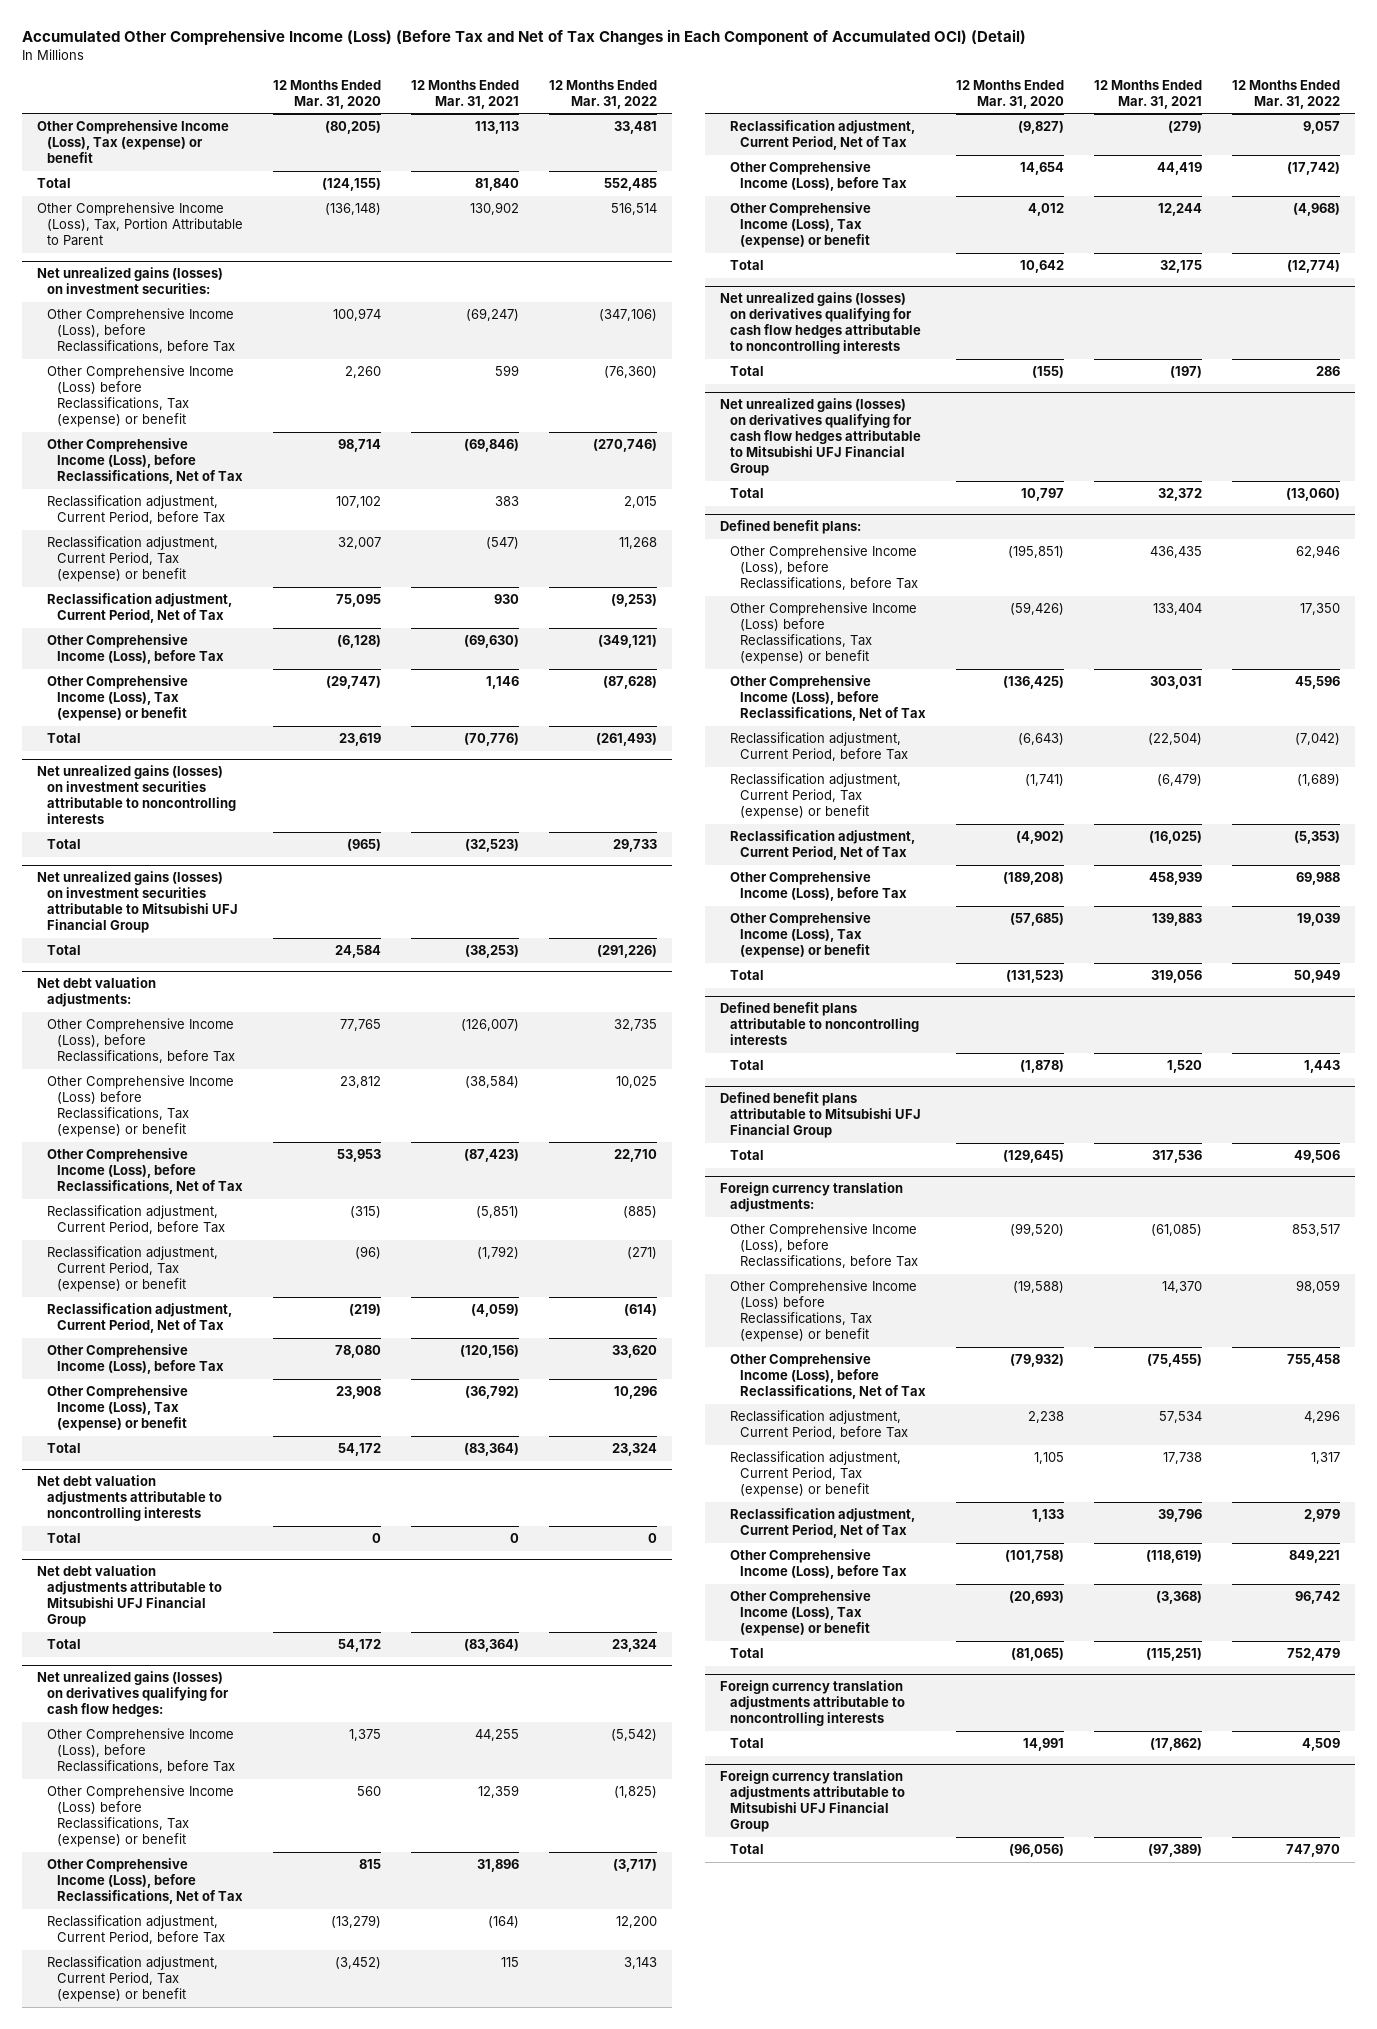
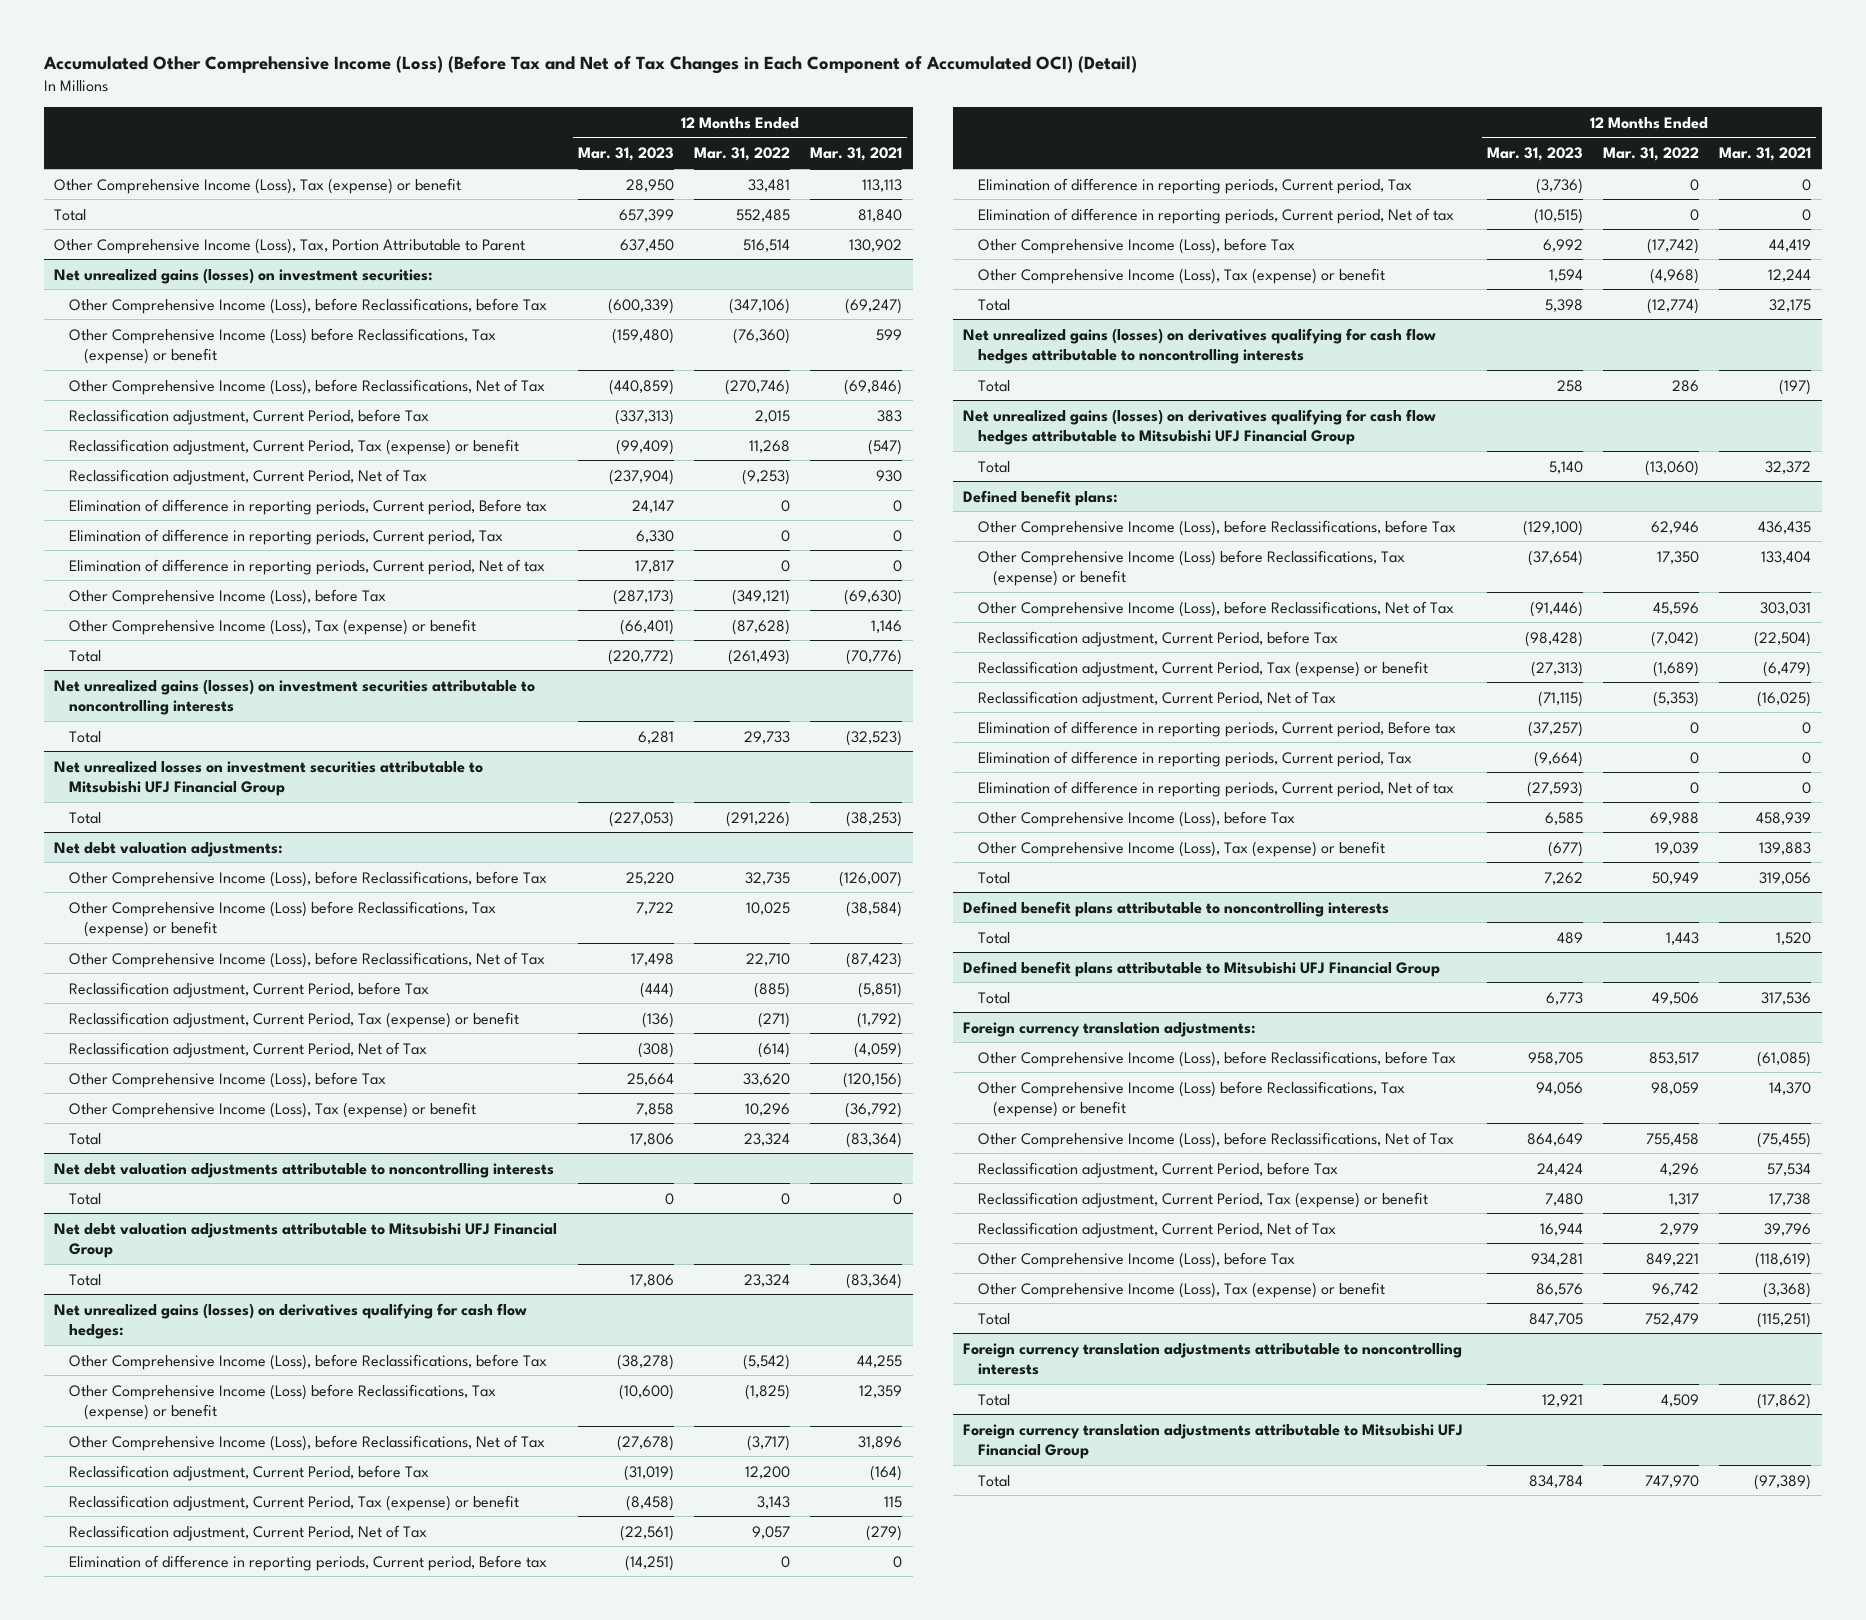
- | 12 Months Ended Mar. 31, 2020 | 12 Months Ended Mar. 31, 2021 | 12 Months Ended Mar. 31, 2022
+ | 12 Months Ended Mar. 31, 2023 | 12 Months Ended Mar. 31, 2022 | 12 Months Ended Mar. 31, 2021
@ Net unrealized gains (losses) on investment securities:
+ Elimination of difference in reporting periods, Current period, Before tax | 24,147 | 0 | 0
+ Elimination of difference in reporting periods, Current period, Tax | 6,330 | 0 | 0
+ Elimination of difference in reporting periods, Current period, Net of tax | 17,817 | 0 | 0
- Net unrealized gains (losses) on investment securities attributable to Mitsubishi UFJ Financial Group
+ Net unrealized losses on investment securities attributable to Mitsubishi UFJ Financial Group
@ Net unrealized gains (losses) on derivatives qualifying for cash flow hedges:
+ Elimination of difference in reporting periods, Current period, Before tax | (14,251) | 0 | 0
+ Elimination of difference in reporting periods, Current period, Tax | (3,736) | 0 | 0
+ Elimination of difference in reporting periods, Current period, Net of tax | (10,515) | 0 | 0
@ Defined benefit plans:
+ Elimination of difference in reporting periods, Current period, Before tax | (37,257) | 0 | 0
+ Elimination of difference in reporting periods, Current period, Tax | (9,664) | 0 | 0
+ Elimination of difference in reporting periods, Current period, Net of tax | (27,593) | 0 | 0

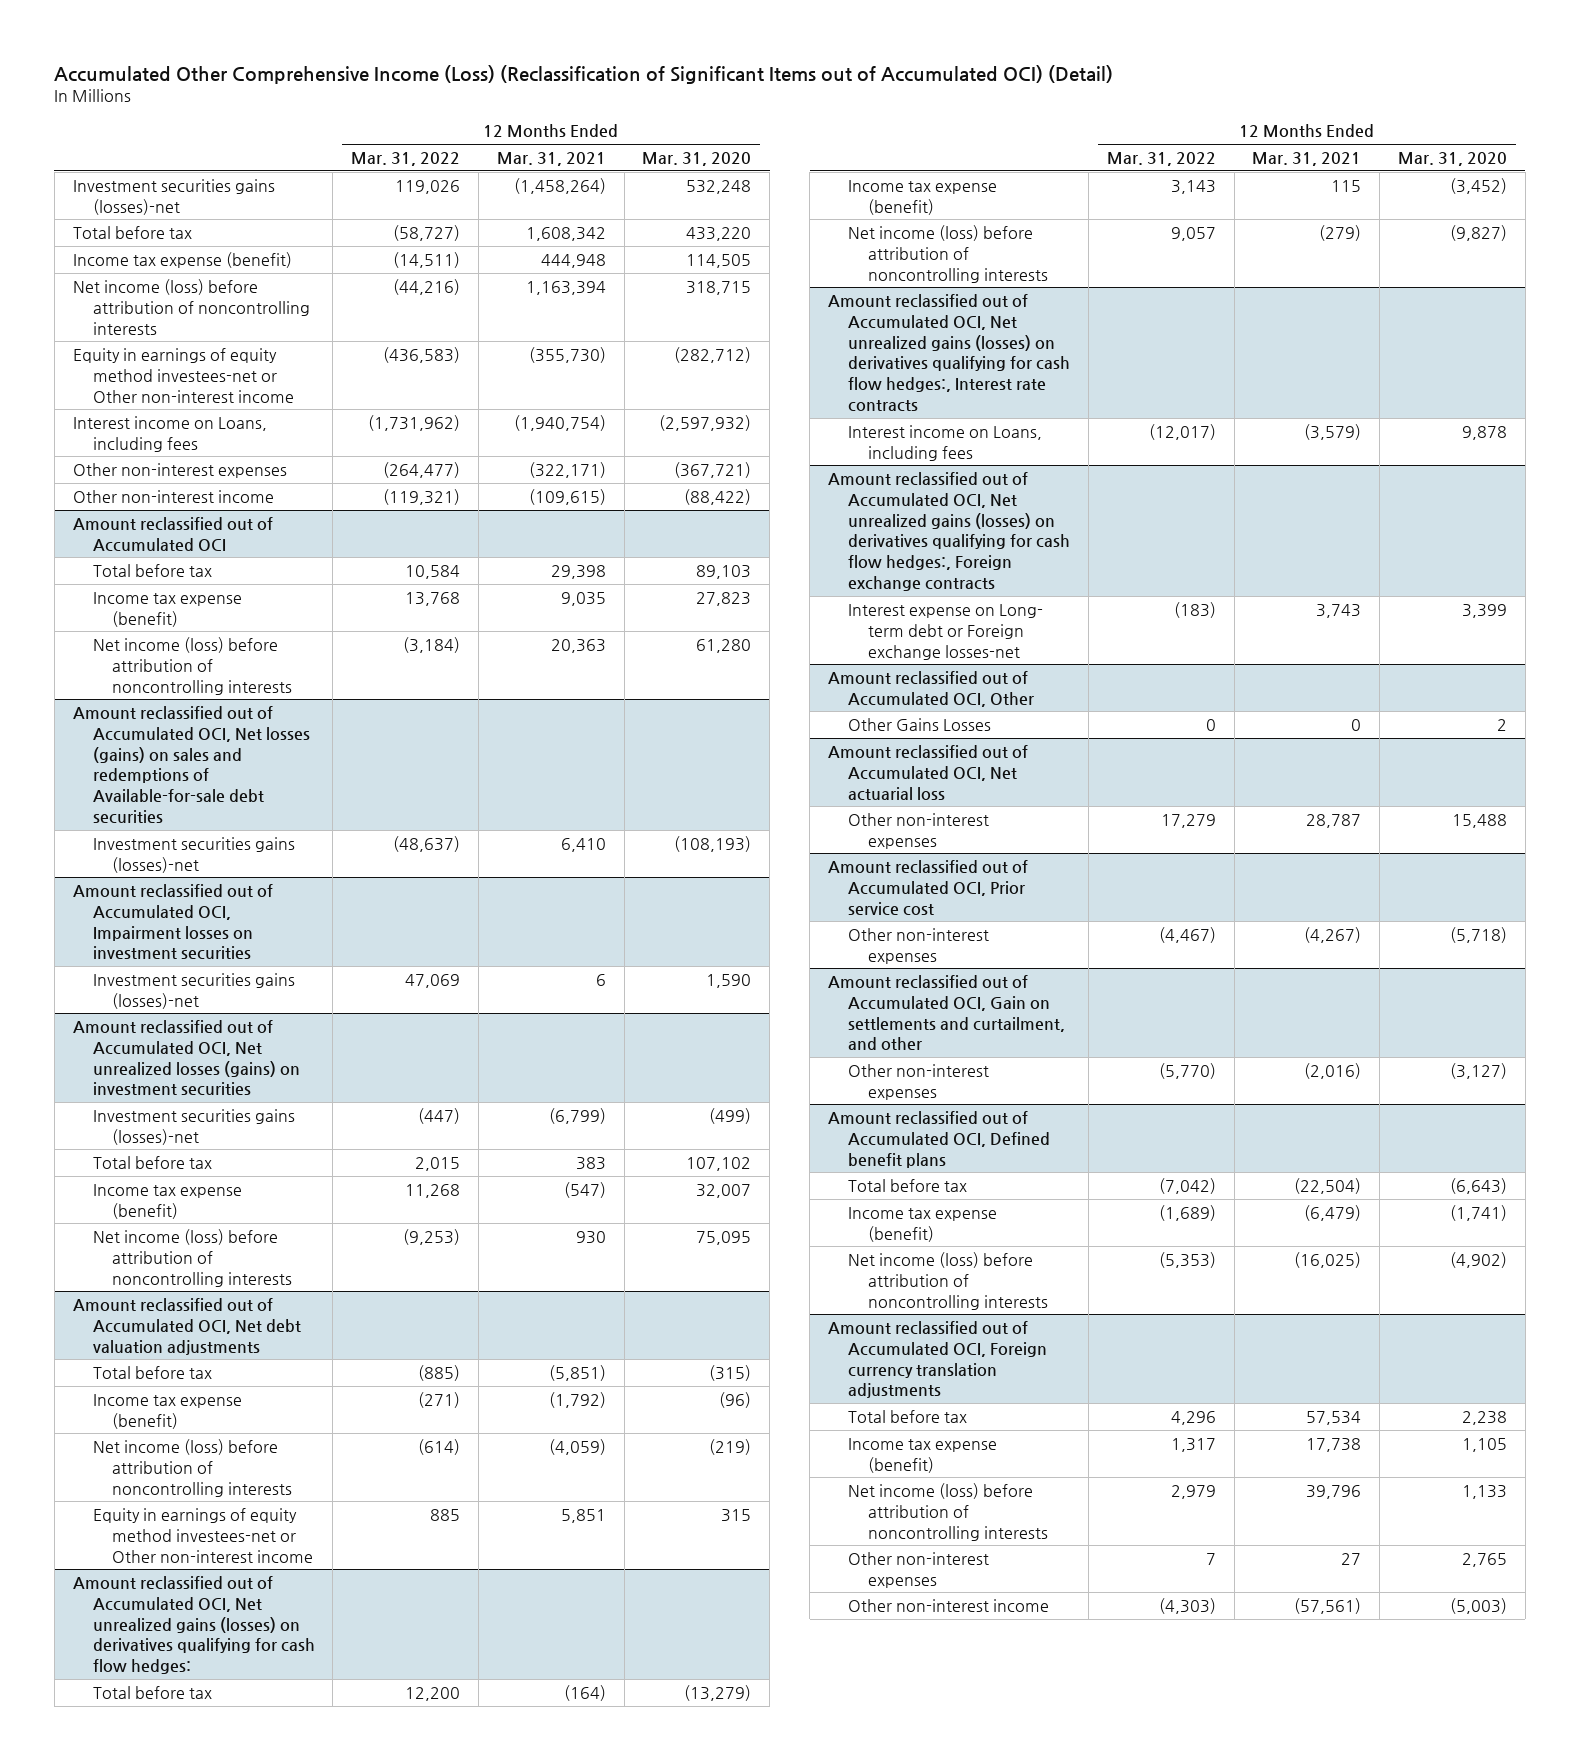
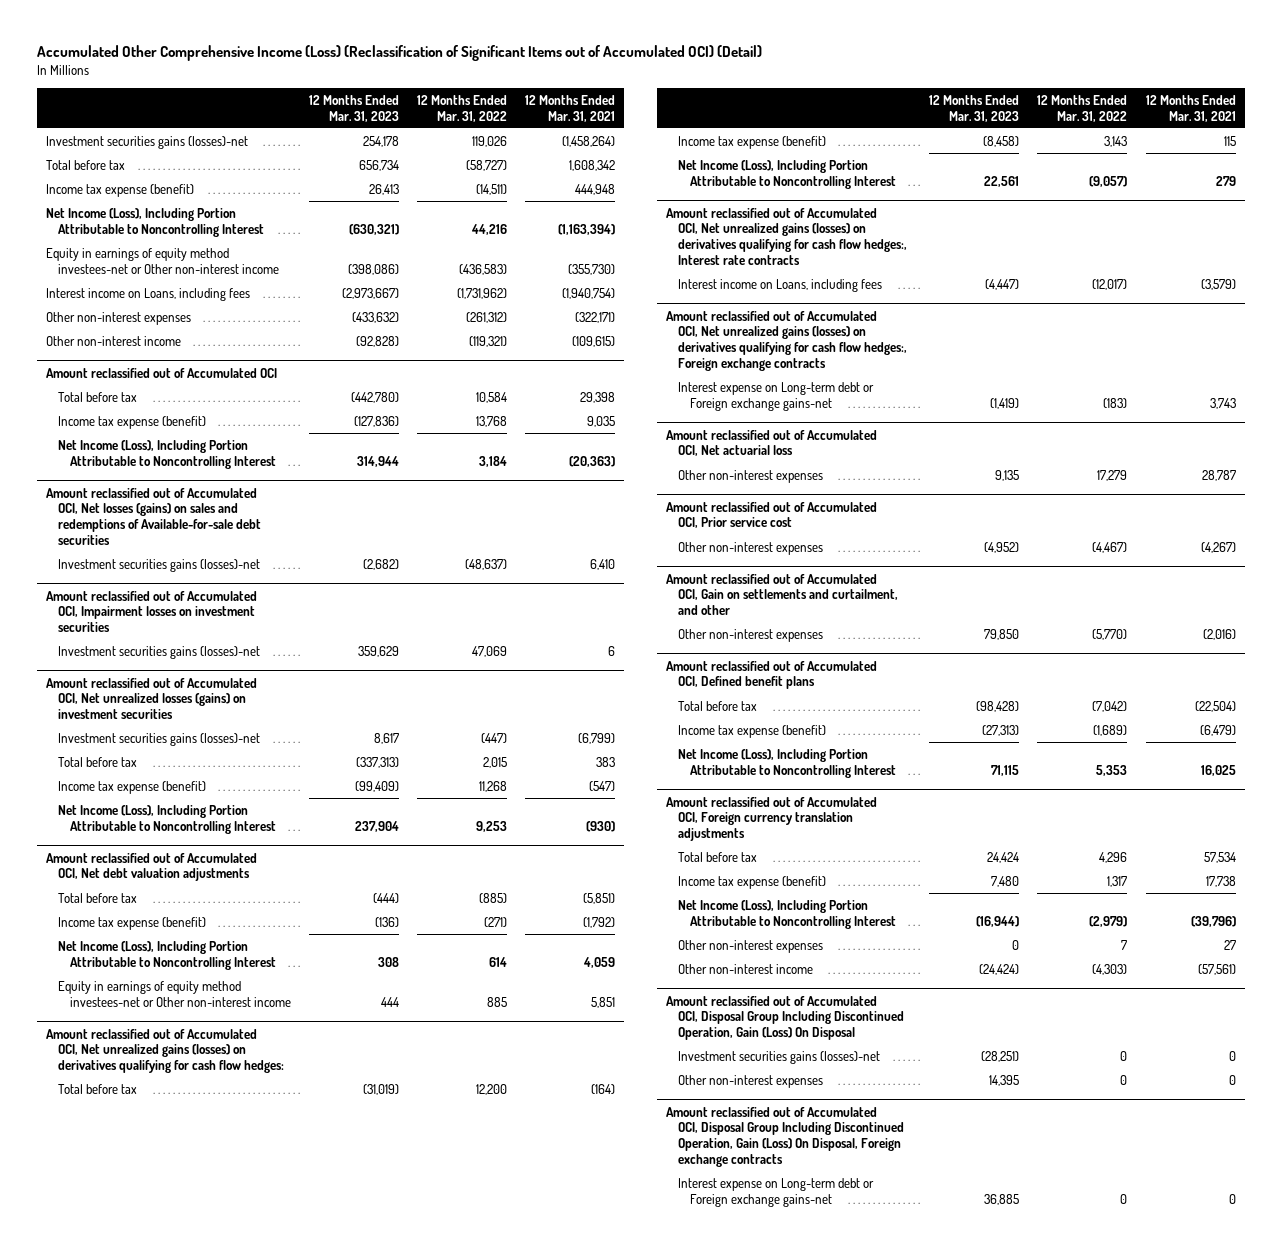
- | 12 Months Ended Mar. 31, 2022 | 12 Months Ended Mar. 31, 2021 | 12 Months Ended Mar. 31, 2020
+ | 12 Months Ended Mar. 31, 2023 | 12 Months Ended Mar. 31, 2022 | 12 Months Ended Mar. 31, 2021
- Net income (loss) before attribution of noncontrolling interests | (44,216) | 1,163,394 | 318,715
+ Net Income (Loss), Including Portion Attributable to Noncontrolling Interest | (630,321) | 44,216 | (1,163,394)
- Other non-interest expenses | (264,477) | (322,171) | (367,721)
+ Other non-interest expenses | (433,632) | (261,312) | (322,171)
@ Amount reclassified out of Accumulated OCI
- Net income (loss) before attribution of noncontrolling interests | (3,184) | 20,363 | 61,280
+ Net Income (Loss), Including Portion Attributable to Noncontrolling Interest | 314,944 | 3,184 | (20,363)
@ Amount reclassified out of Accumulated OCI, Net unrealized losses (gains) on investment securities
- Net income (loss) before attribution of noncontrolling interests | (9,253) | 930 | 75,095
+ Net Income (Loss), Including Portion Attributable to Noncontrolling Interest | 237,904 | 9,253 | (930)
@ Amount reclassified out of Accumulated OCI, Net debt valuation adjustments
- Net income (loss) before attribution of noncontrolling interests | (614) | (4,059) | (219)
+ Net Income (Loss), Including Portion Attributable to Noncontrolling Interest | 308 | 614 | 4,059
@ Amount reclassified out of Accumulated OCI, Net unrealized gains (losses) on derivatives qualifying for cash flow hedges:
- Net income (loss) before attribution of noncontrolling interests | 9,057 | (279) | (9,827)
+ Net Income (Loss), Including Portion Attributable to Noncontrolling Interest | 22,561 | (9,057) | 279
@ Amount reclassified out of Accumulated OCI, Net unrealized gains (losses) on derivatives qualifying for cash flow hedges:, Foreign exchange contracts
- Interest expense on Long- term debt or Foreign exchange losses-net | (183) | 3,743 | 3,399
- Amount reclassified out of Accumulated OCI, Other
- Other Gains Losses | 0 | 0 | 2
@ Amount reclassified out of Accumulated OCI, Net unrealized gains (losses) on derivatives qualifying for cash flow hedges:, Foreign exchange contracts
+ Interest expense on Long-term debt or Foreign exchange gains-net | (1,419) | (183) | 3,743
@ Amount reclassified out of Accumulated OCI, Defined benefit plans
- Net income (loss) before attribution of noncontrolling interests | (5,353) | (16,025) | (4,902)
+ Net Income (Loss), Including Portion Attributable to Noncontrolling Interest | 71,115 | 5,353 | 16,025
@ Amount reclassified out of Accumulated OCI, Foreign currency translation adjustments
- Net income (loss) before attribution of noncontrolling interests | 2,979 | 39,796 | 1,133
+ Net Income (Loss), Including Portion Attributable to Noncontrolling Interest | (16,944) | (2,979) | (39,796)
+ Amount reclassified out of Accumulated OCI, Disposal Group Including Discontinued Operation, Gain (Loss) On Disposal
+ Investment securities gains (losses)-net | (28,251) | 0 | 0
+ Other non-interest expenses | 14,395 | 0 | 0
+ Amount reclassified out of Accumulated OCI, Disposal Group Including Discontinued Operation, Gain (Loss) On Disposal, Foreign exchange contracts
+ Interest expense on Long-term debt or Foreign exchange gains-net | 36,885 | 0 | 0

